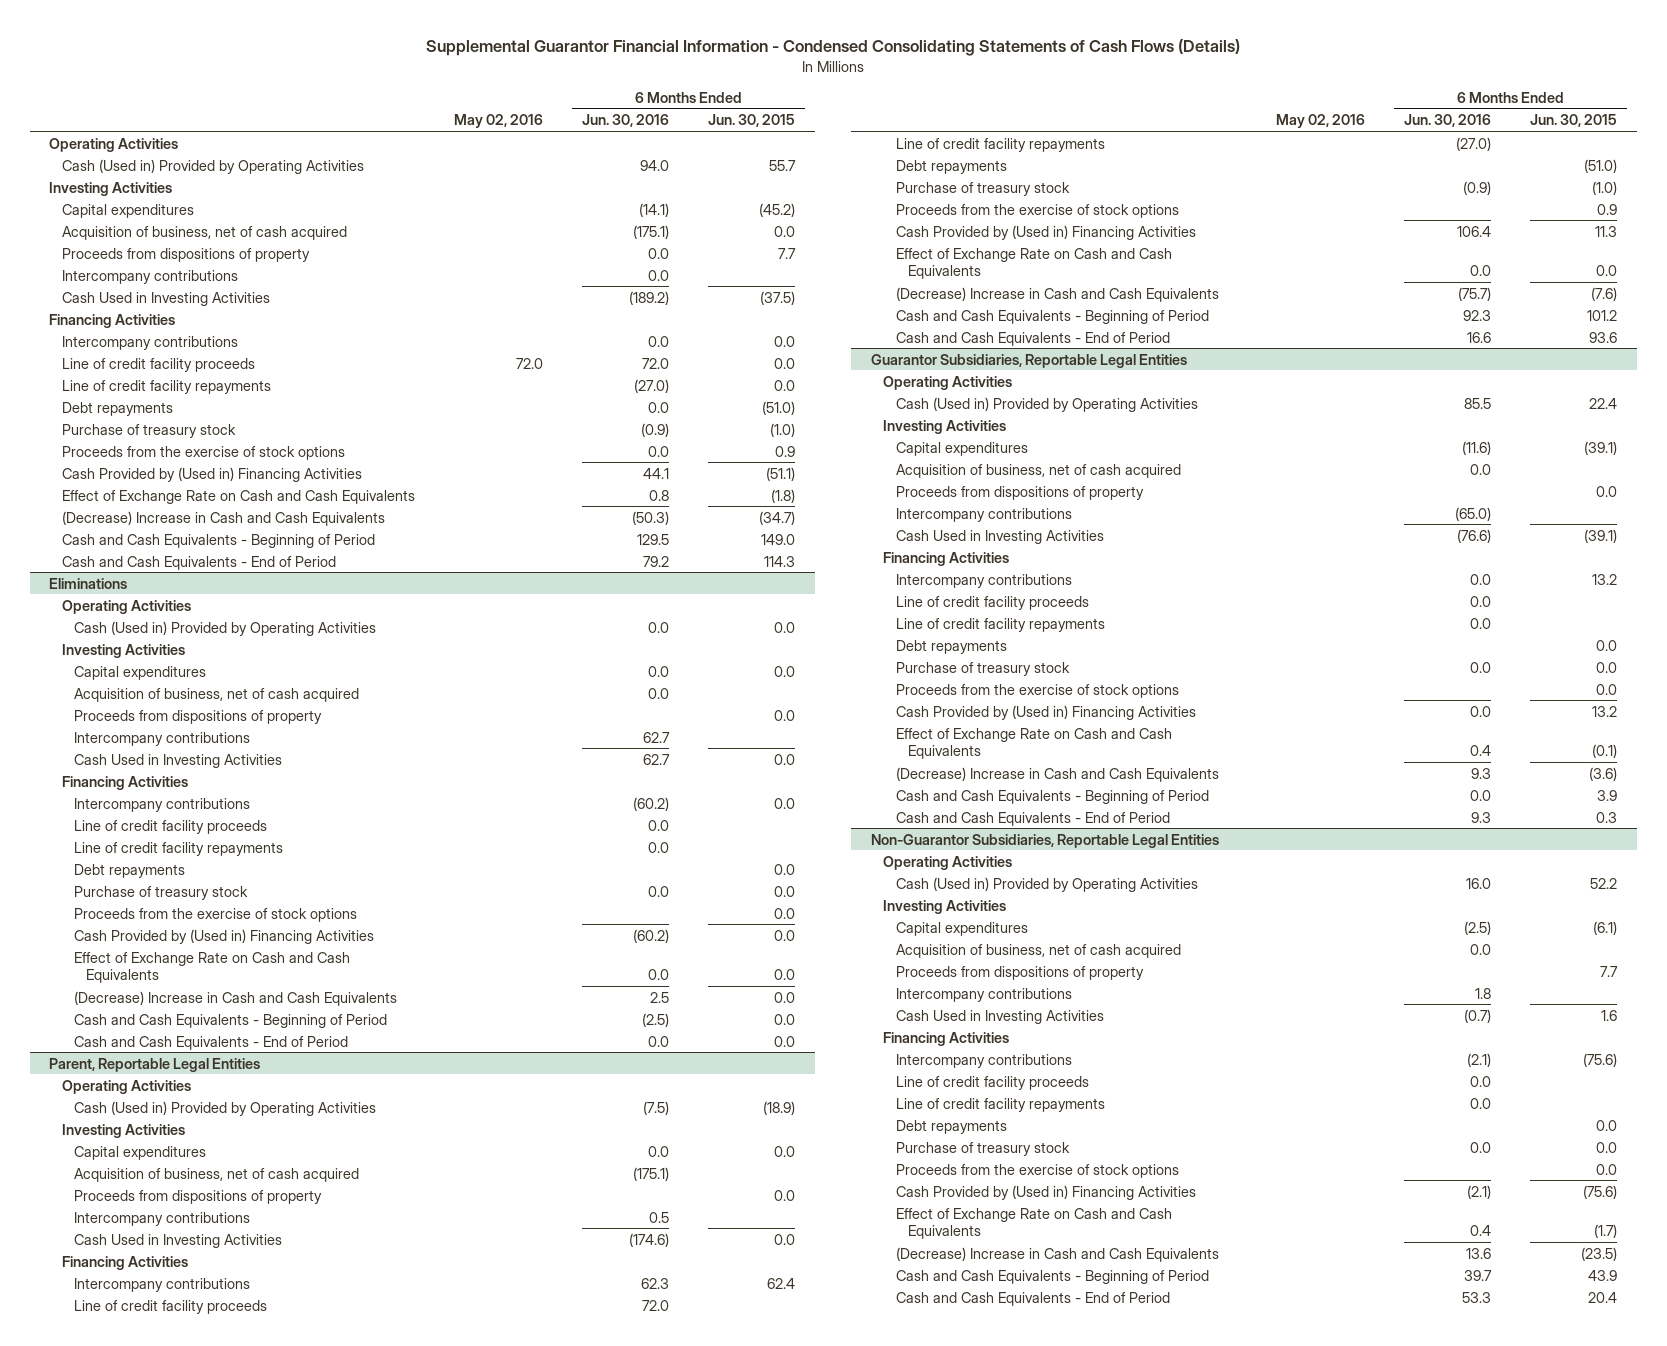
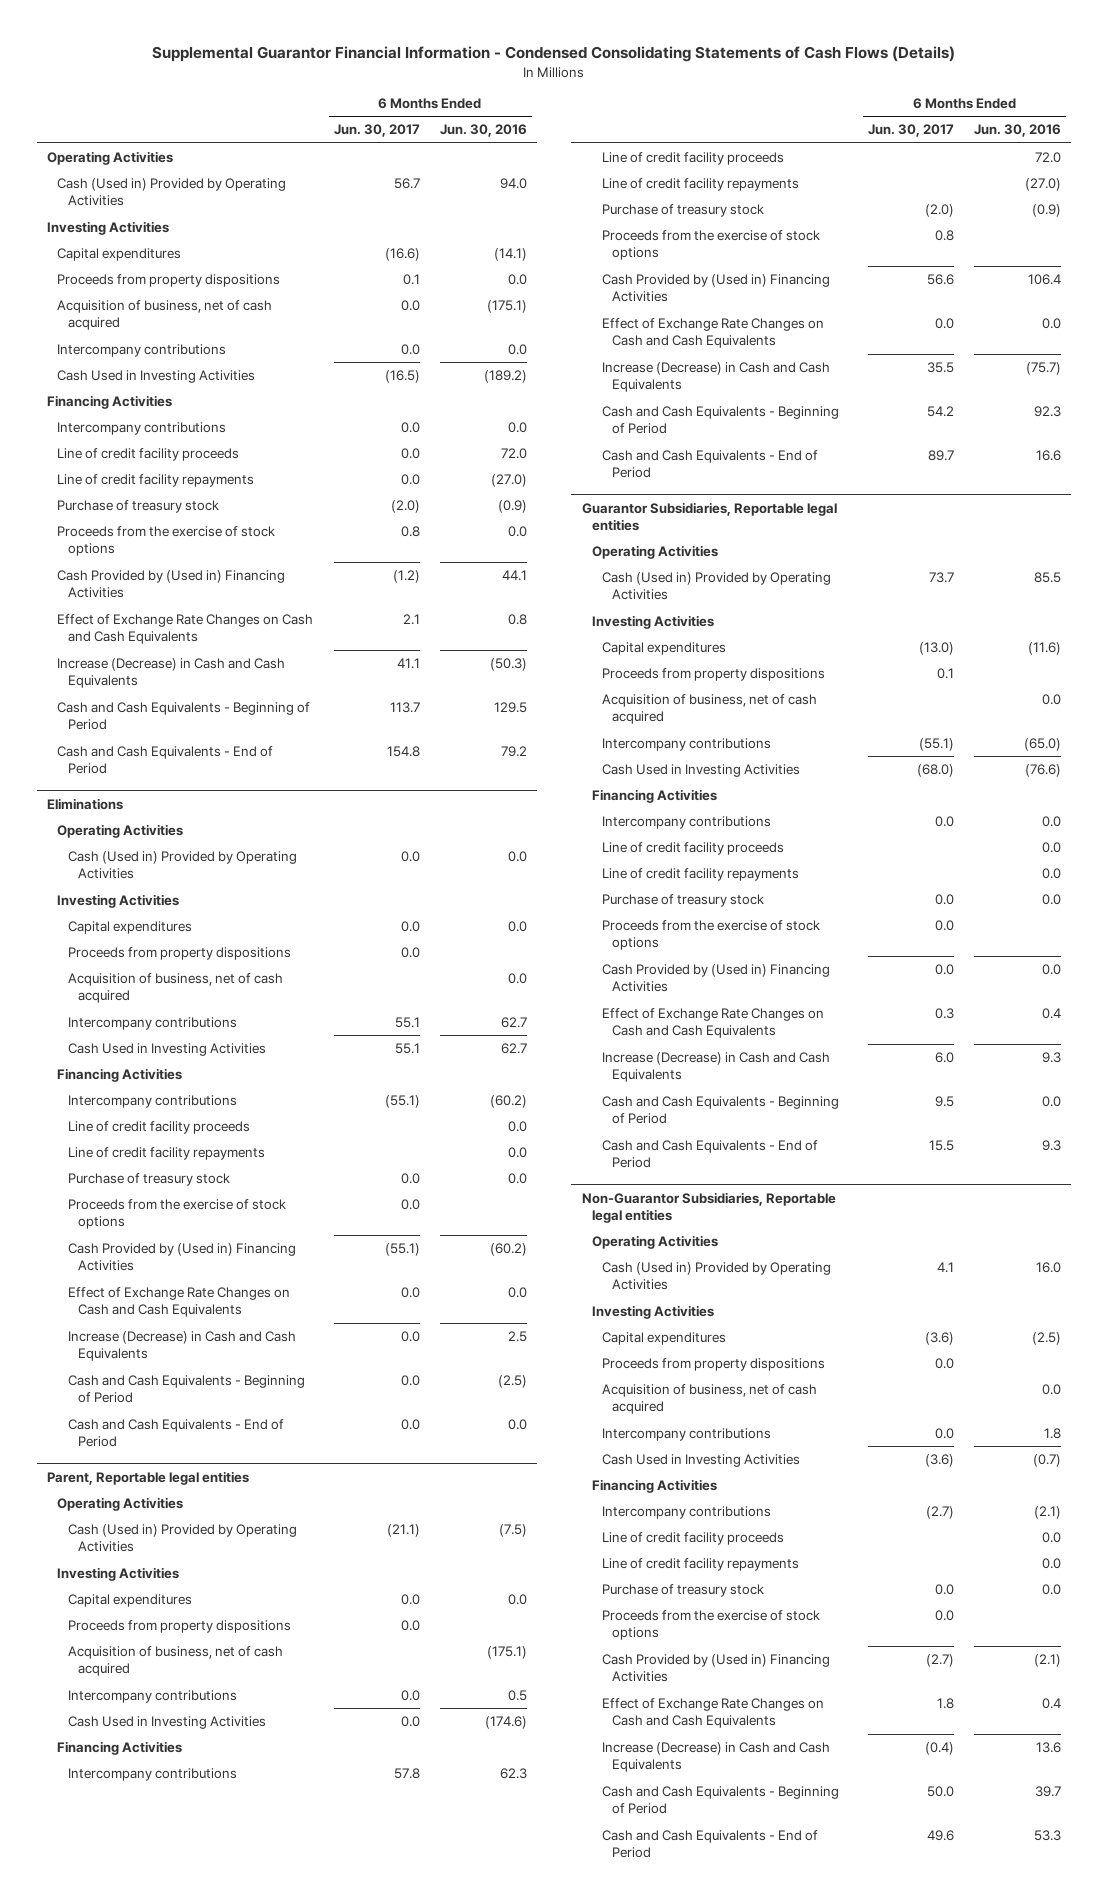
- | May 02, 2016 | 6 Months Ended Jun. 30, 2016 | 6 Months Ended Jun. 30, 2015
+ | 6 Months Ended Jun. 30, 2017 | 6 Months Ended Jun. 30, 2016
+ Proceeds from property dispositions | 0.1 | 0.0
- Proceeds from dispositions of property | | 0.0 | 7.7
- Debt repayments | | 0.0 | (51.0)
- Effect of Exchange Rate on Cash and Cash Equivalents | | 0.8 | (1.8)
- (Decrease) Increase in Cash and Cash Equivalents | | (50.3) | (34.7)
+ Effect of Exchange Rate Changes on Cash and Cash Equivalents | 2.1 | 0.8
+ Increase (Decrease) in Cash and Cash Equivalents | 41.1 | (50.3)
@ Eliminations
+ Proceeds from property dispositions | 0.0 |
- Proceeds from dispositions of property | | | 0.0
- Debt repayments | | | 0.0
- Effect of Exchange Rate on Cash and Cash Equivalents | | 0.0 | 0.0
- (Decrease) Increase in Cash and Cash Equivalents | | 2.5 | 0.0
+ Effect of Exchange Rate Changes on Cash and Cash Equivalents | 0.0 | 0.0
+ Increase (Decrease) in Cash and Cash Equivalents | 0.0 | 2.5
- Parent, Reportable Legal Entities
+ Parent, Reportable legal entities
+ Proceeds from property dispositions | 0.0 |
- Proceeds from dispositions of property | | | 0.0
- Debt repayments | | | (51.0)
- Effect of Exchange Rate on Cash and Cash Equivalents | | 0.0 | 0.0
- (Decrease) Increase in Cash and Cash Equivalents | | (75.7) | (7.6)
+ Effect of Exchange Rate Changes on Cash and Cash Equivalents | 0.0 | 0.0
+ Increase (Decrease) in Cash and Cash Equivalents | 35.5 | (75.7)
- Guarantor Subsidiaries, Reportable Legal Entities
+ Guarantor Subsidiaries, Reportable legal entities
+ Proceeds from property dispositions | 0.1 |
- Proceeds from dispositions of property | | | 0.0
- Debt repayments | | | 0.0
- Effect of Exchange Rate on Cash and Cash Equivalents | | 0.4 | (0.1)
- (Decrease) Increase in Cash and Cash Equivalents | | 9.3 | (3.6)
+ Effect of Exchange Rate Changes on Cash and Cash Equivalents | 0.3 | 0.4
+ Increase (Decrease) in Cash and Cash Equivalents | 6.0 | 9.3
- Non-Guarantor Subsidiaries, Reportable Legal Entities
+ Non-Guarantor Subsidiaries, Reportable legal entities
+ Proceeds from property dispositions | 0.0 |
- Proceeds from dispositions of property | | | 7.7
- Debt repayments | | | 0.0
- Effect of Exchange Rate on Cash and Cash Equivalents | | 0.4 | (1.7)
- (Decrease) Increase in Cash and Cash Equivalents | | 13.6 | (23.5)
+ Effect of Exchange Rate Changes on Cash and Cash Equivalents | 1.8 | 0.4
+ Increase (Decrease) in Cash and Cash Equivalents | (0.4) | 13.6

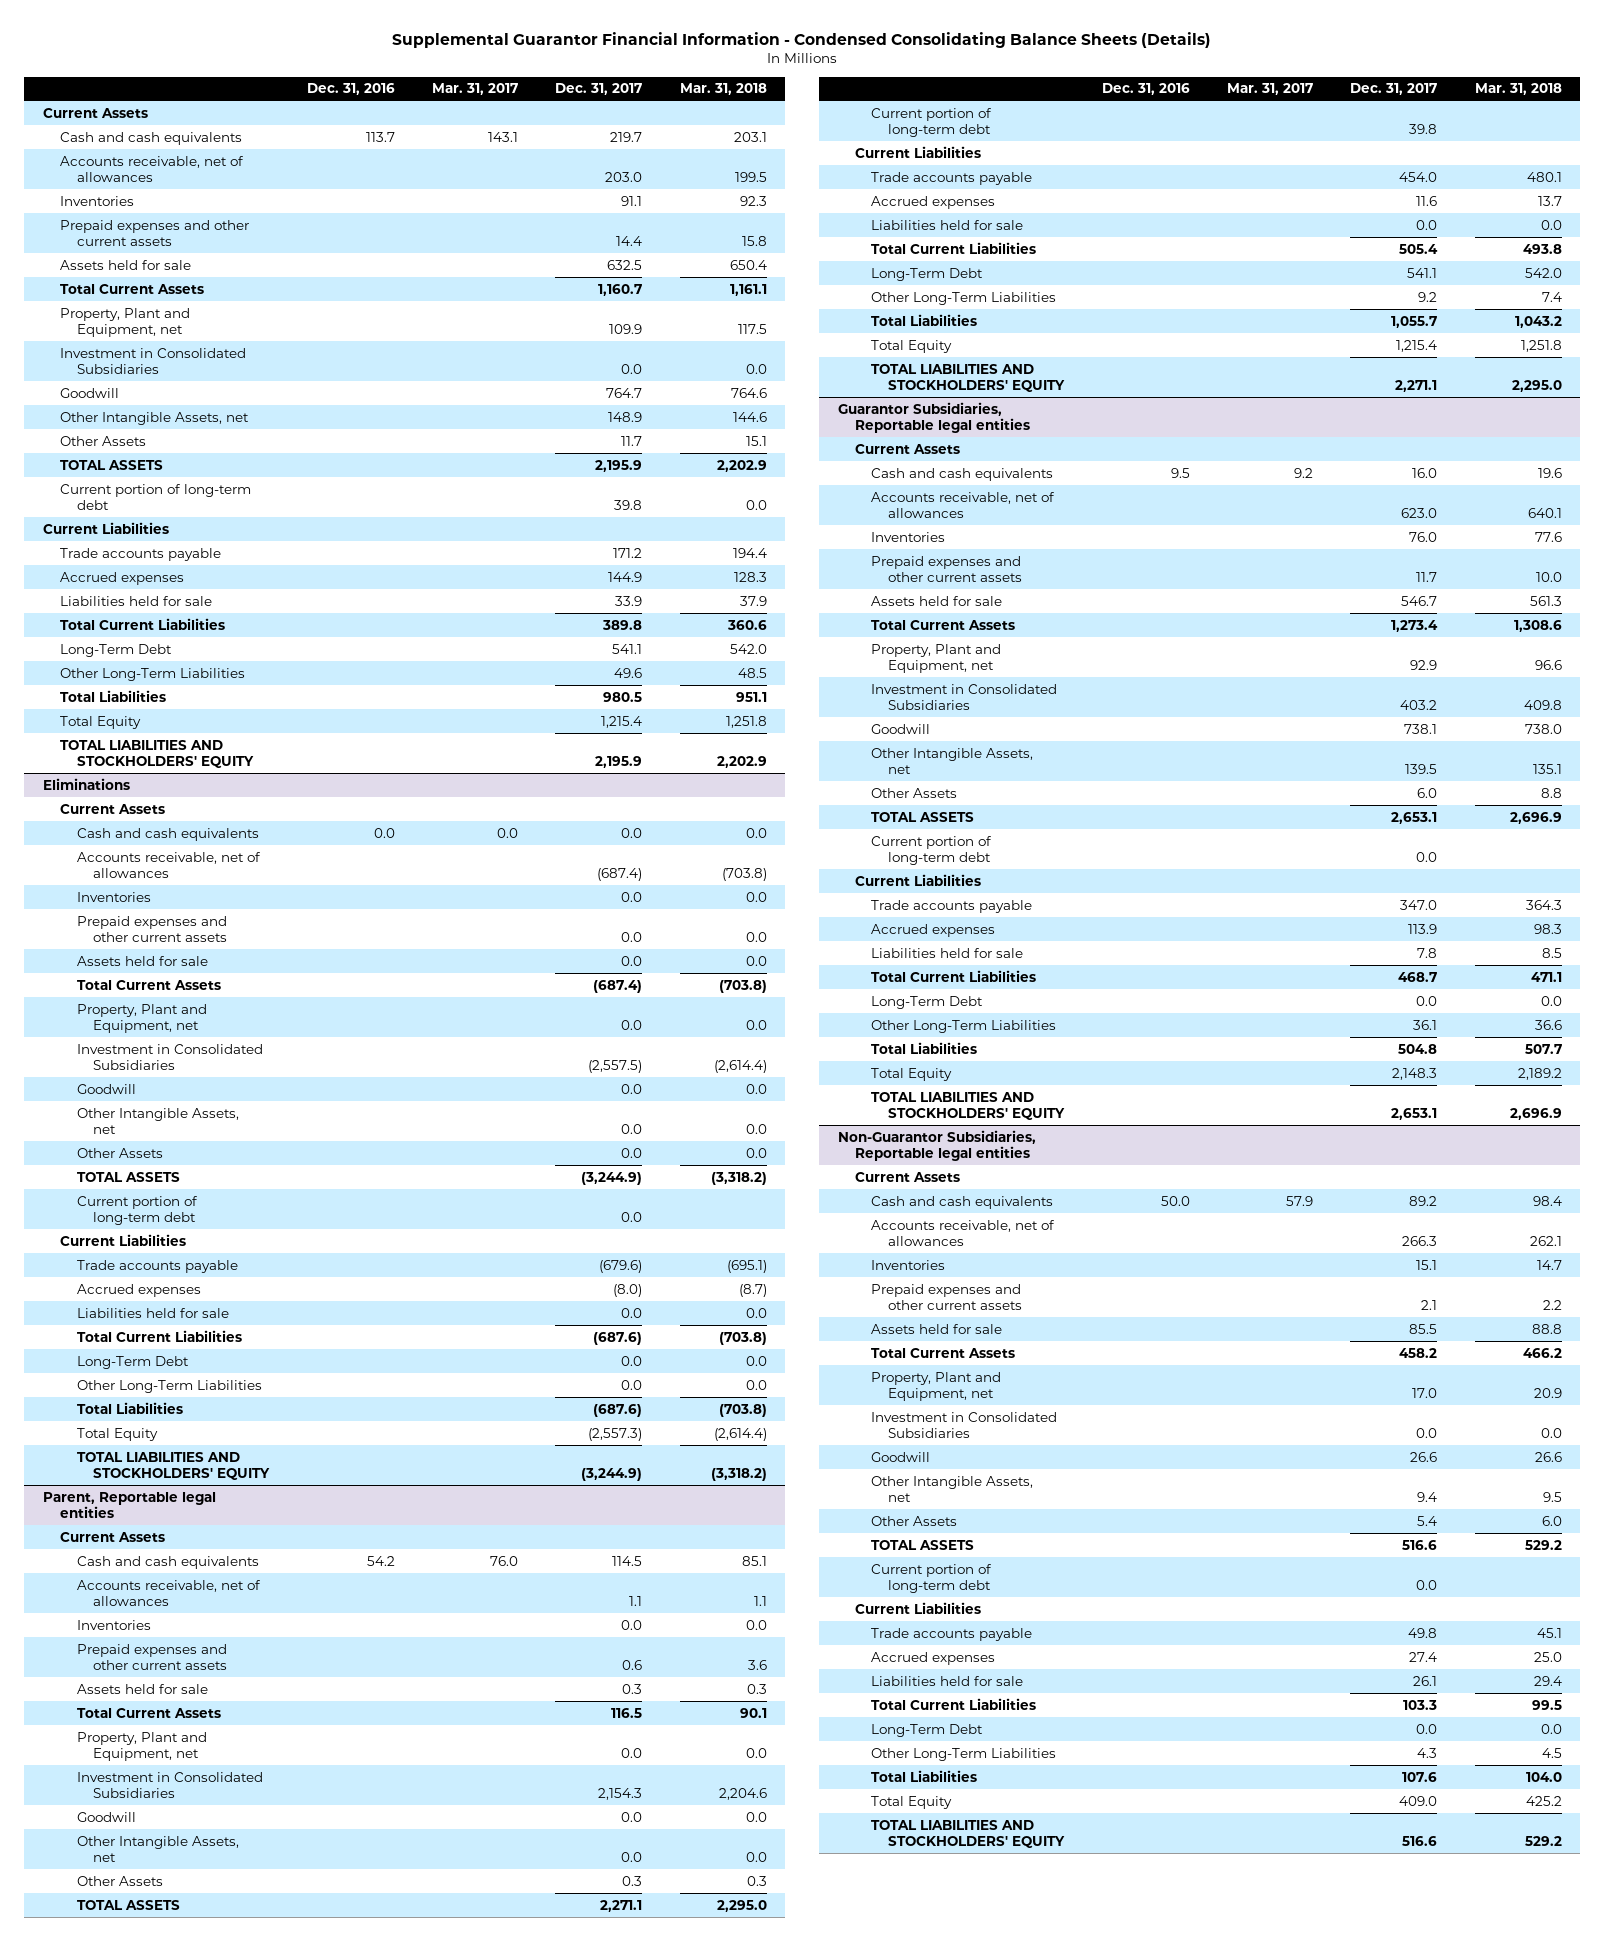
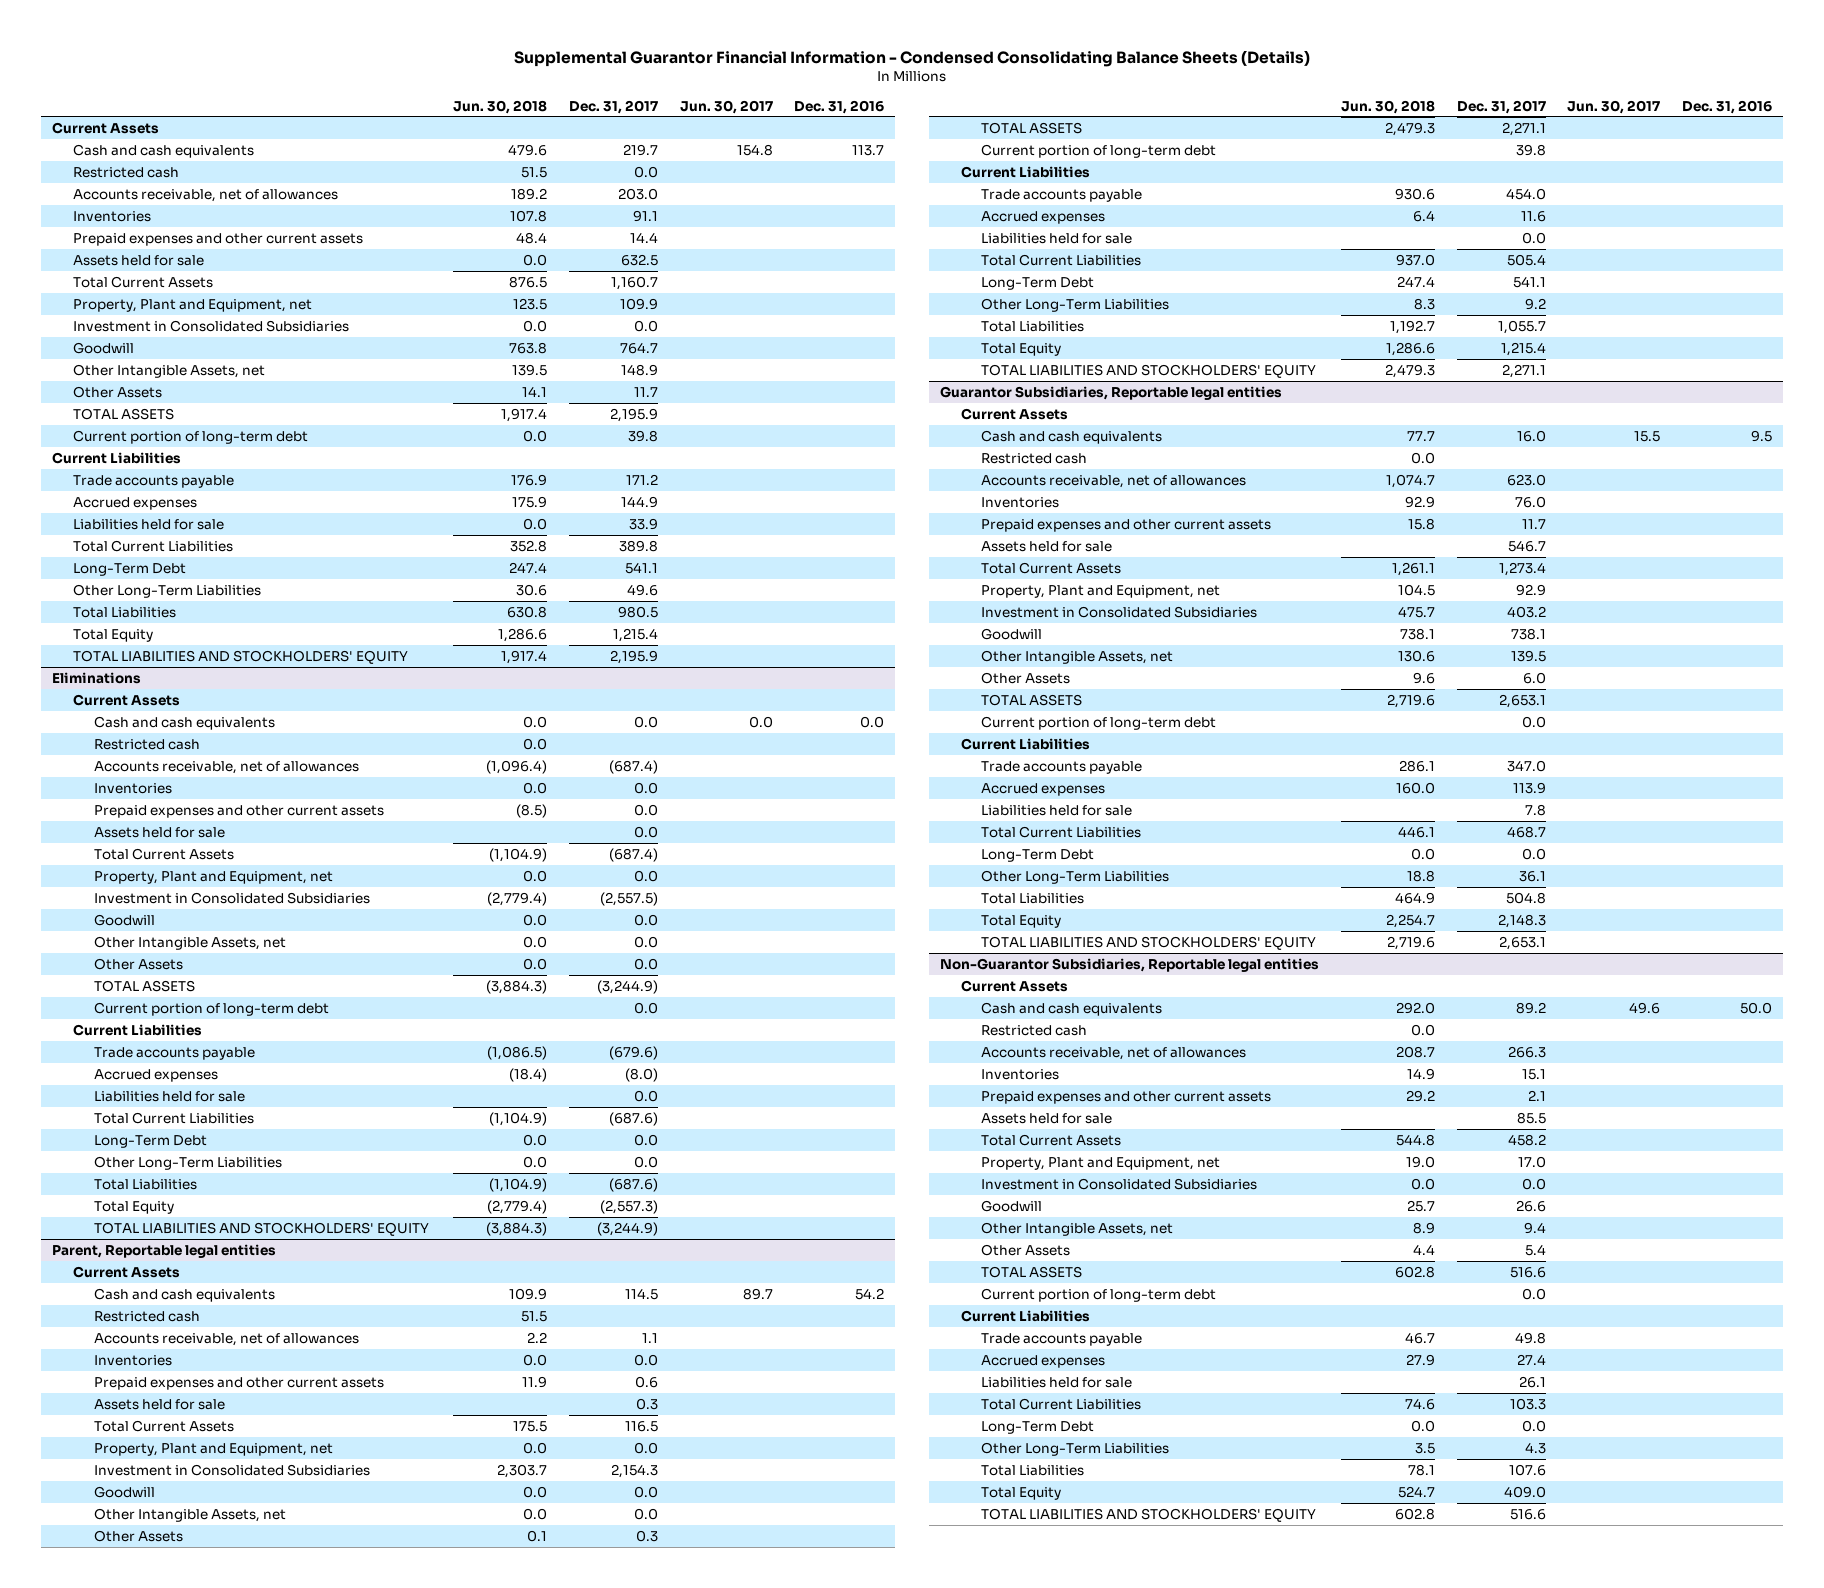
- | Dec. 31, 2016 | Mar. 31, 2017 | Dec. 31, 2017 | Mar. 31, 2018
+ | Jun. 30, 2018 | Dec. 31, 2017 | Jun. 30, 2017 | Dec. 31, 2016
+ Restricted cash | 51.5 | 0.0 | |
@ Eliminations
+ Restricted cash | 0.0 | | |
@ Parent, Reportable legal entities
+ Restricted cash | 51.5 | | |
@ Guarantor Subsidiaries, Reportable legal entities
+ Restricted cash | 0.0 | | |
@ Non-Guarantor Subsidiaries, Reportable legal entities
+ Restricted cash | 0.0 | | |

